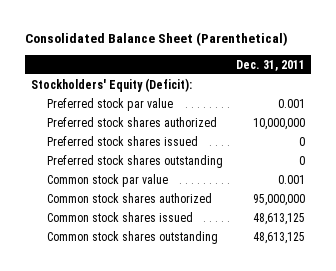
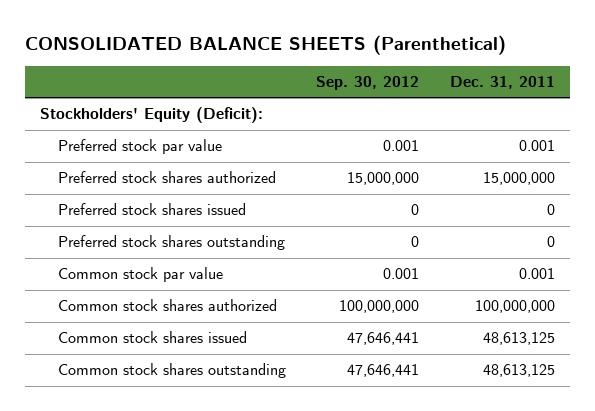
- Consolidated Balance Sheet (Parenthetical)
+ CONSOLIDATED BALANCE SHEETS (Parenthetical)
- | Dec. 31, 2011
+ | Sep. 30, 2012 | Dec. 31, 2011
- Preferred stock shares authorized | 10,000,000
+ Preferred stock shares authorized | 15,000,000 | 15,000,000
- Common stock shares authorized | 95,000,000
+ Common stock shares authorized | 100,000,000 | 100,000,000

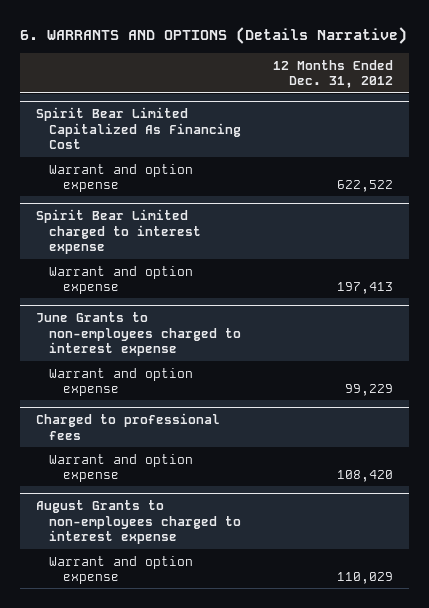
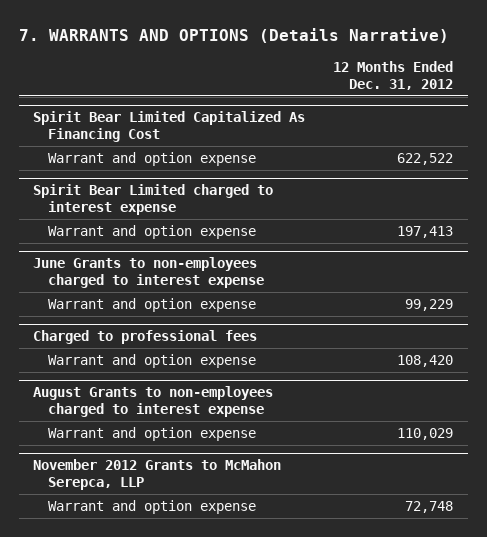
- 6. WARRANTS AND OPTIONS (Details Narrative)
+ 7. WARRANTS AND OPTIONS (Details Narrative)
+ November 2012 Grants to McMahon Serepca, LLP
+ Warrant and option expense | 72,748

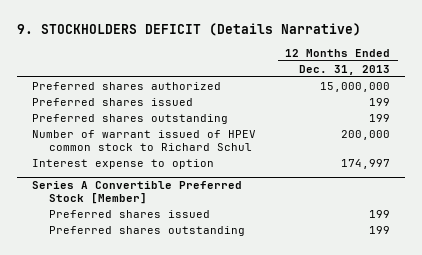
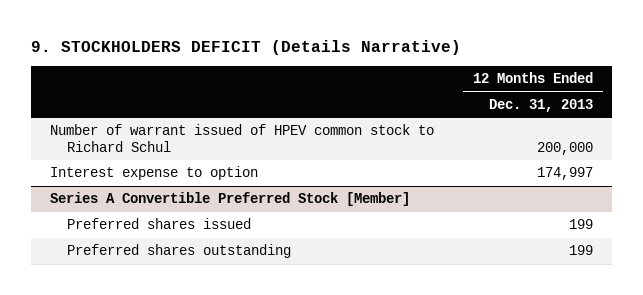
- Preferred shares authorized | 15,000,000
- Preferred shares issued | 199
- Preferred shares outstanding | 199

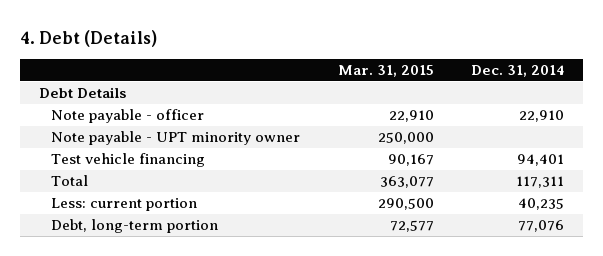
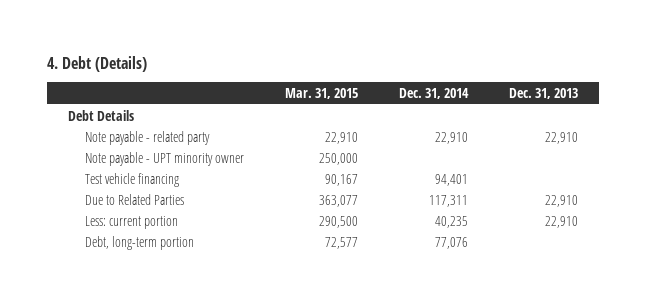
- | Mar. 31, 2015 | Dec. 31, 2014
+ | Mar. 31, 2015 | Dec. 31, 2014 | Dec. 31, 2013
- Note payable - officer | 22,910 | 22,910
+ Note payable - related party | 22,910 | 22,910 | 22,910
- Total | 363,077 | 117,311
+ Due to Related Parties | 363,077 | 117,311 | 22,910

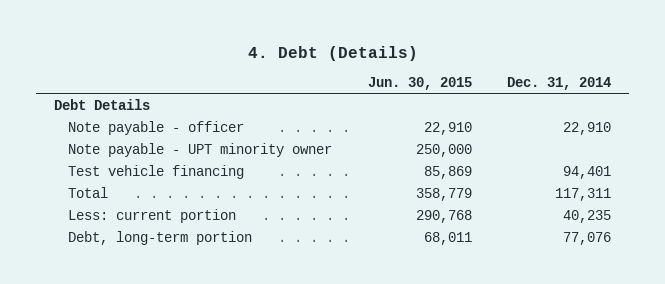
- | Mar. 31, 2015 | Dec. 31, 2014 | Dec. 31, 2013
+ | Jun. 30, 2015 | Dec. 31, 2014
- Note payable - related party | 22,910 | 22,910 | 22,910
+ Note payable - officer | 22,910 | 22,910
- Due to Related Parties | 363,077 | 117,311 | 22,910
+ Total | 358,779 | 117,311

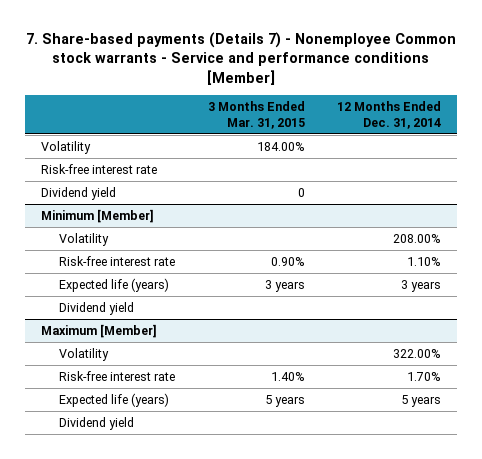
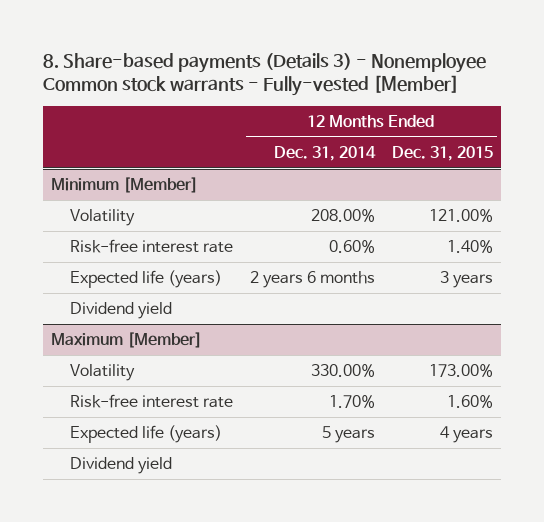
- 7. Share-based payments (Details 7) - Nonemployee Common stock warrants - Service and performance conditions [Member]
+ 8. Share-based payments (Details 3) - Nonemployee Common stock warrants - Fully-vested [Member]
- | 3 Months Ended Mar. 31, 2015 | 12 Months Ended Dec. 31, 2014
+ | 12 Months Ended Dec. 31, 2014 | 12 Months Ended Dec. 31, 2015
- Volatility | 184.00% |
- Risk-free interest rate
- Dividend yield | 0 |
@ Minimum [Member]
- Risk-free interest rate | 0.90% | 1.10%
- Expected life (years) | 3 years | 3 years
+ Risk-free interest rate | 0.60% | 1.40%
+ Expected life (years) | 2 years 6 months | 3 years
@ Maximum [Member]
- Volatility | | 322.00%
+ Volatility | 330.00% | 173.00%

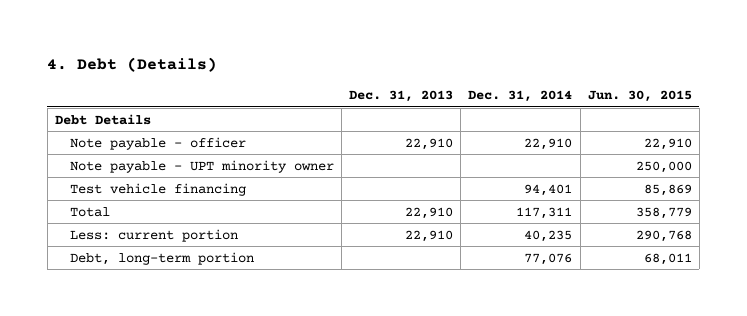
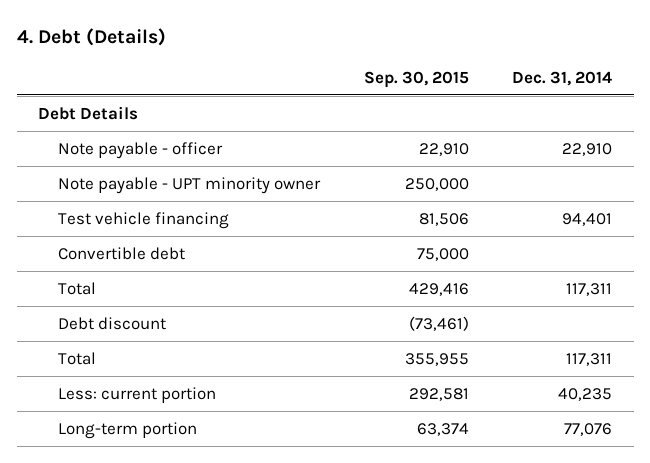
- | Dec. 31, 2013 | Dec. 31, 2014 | Jun. 30, 2015
+ | Sep. 30, 2015 | Dec. 31, 2014
+ Convertible debt | 75,000 |
+ Debt discount | (73,461) |
+ Total | 355,955 | 117,311
- Debt, long-term portion | | 77,076 | 68,011
+ Long-term portion | 63,374 | 77,076

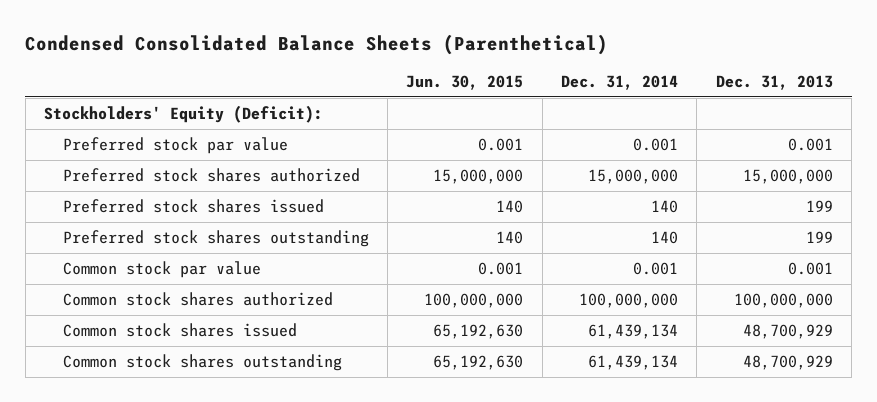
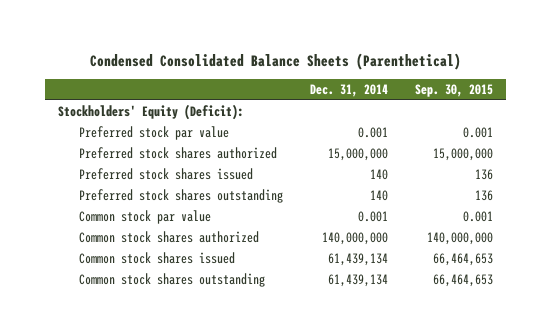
- | Jun. 30, 2015 | Dec. 31, 2014 | Dec. 31, 2013
+ | Dec. 31, 2014 | Sep. 30, 2015
- Common stock shares authorized | 100,000,000 | 100,000,000 | 100,000,000
+ Common stock shares authorized | 140,000,000 | 140,000,000

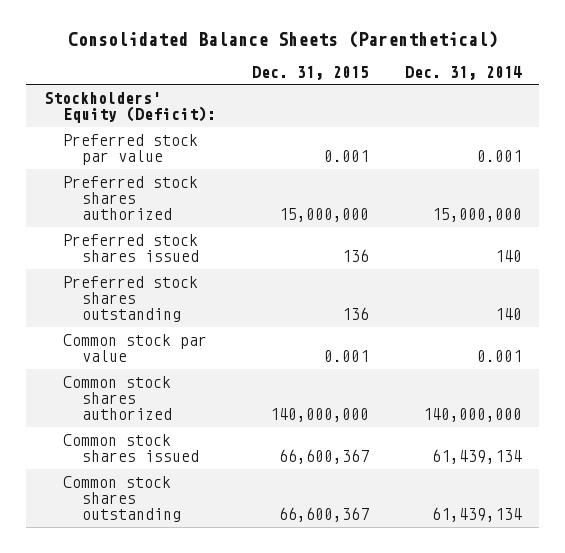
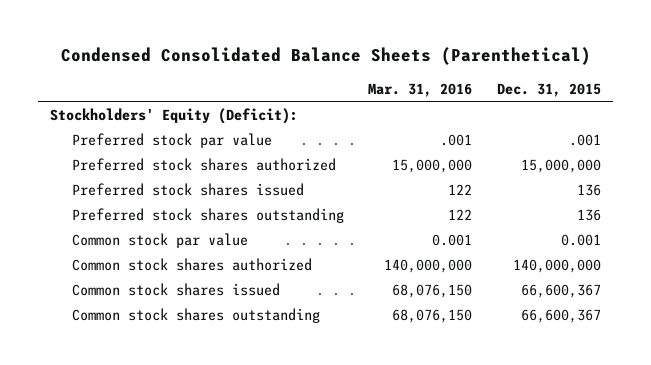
- Consolidated Balance Sheets (Parenthetical)
+ Condensed Consolidated Balance Sheets (Parenthetical)
- | Dec. 31, 2015 | Dec. 31, 2014
+ | Mar. 31, 2016 | Dec. 31, 2015
- Preferred stock par value | 0.001 | 0.001
+ Preferred stock par value | .001 | .001

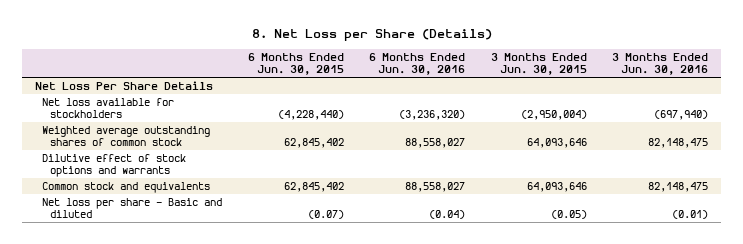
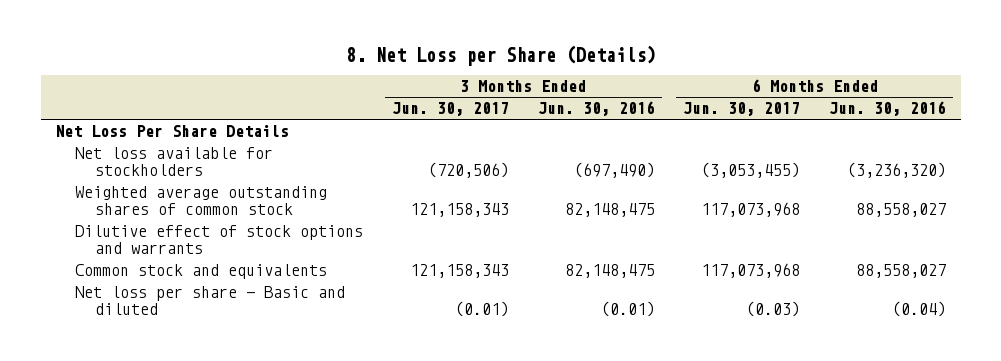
- | 6 Months Ended Jun. 30, 2015 | 6 Months Ended Jun. 30, 2016 | 3 Months Ended Jun. 30, 2015 | 3 Months Ended Jun. 30, 2016
+ | 3 Months Ended Jun. 30, 2017 | 3 Months Ended Jun. 30, 2016 | 6 Months Ended Jun. 30, 2017 | 6 Months Ended Jun. 30, 2016
- Net loss available for stockholders | (4,228,440) | (3,236,320) | (2,950,004) | (697,940)
+ Net loss available for stockholders | (720,506) | (697,490) | (3,053,455) | (3,236,320)

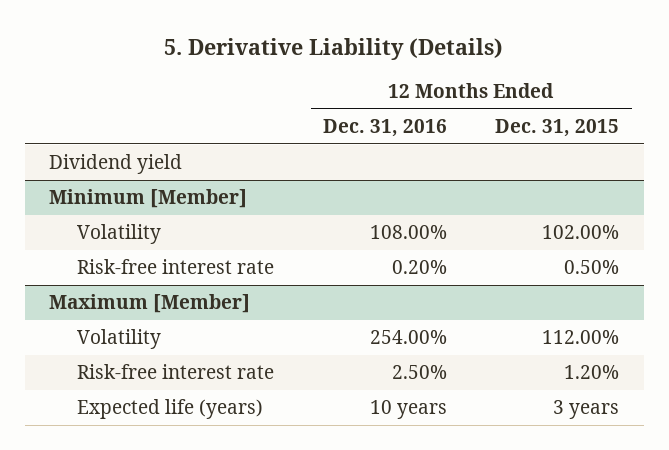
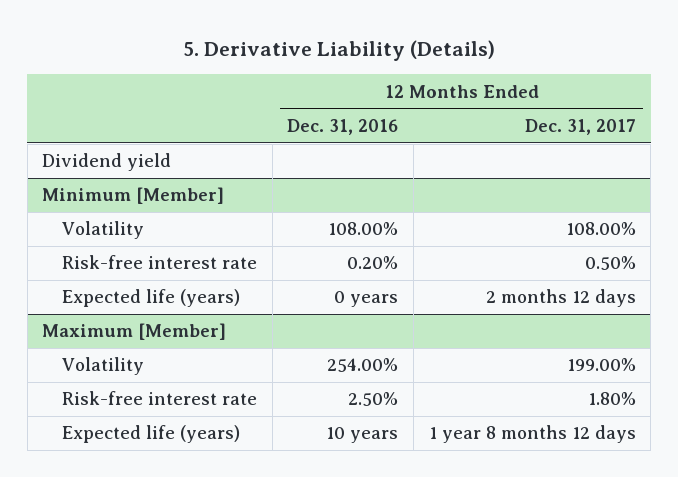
- | 12 Months Ended Dec. 31, 2016 | 12 Months Ended Dec. 31, 2015
+ | 12 Months Ended Dec. 31, 2016 | 12 Months Ended Dec. 31, 2017
@ Minimum [Member]
+ Expected life (years) | 0 years | 2 months 12 days

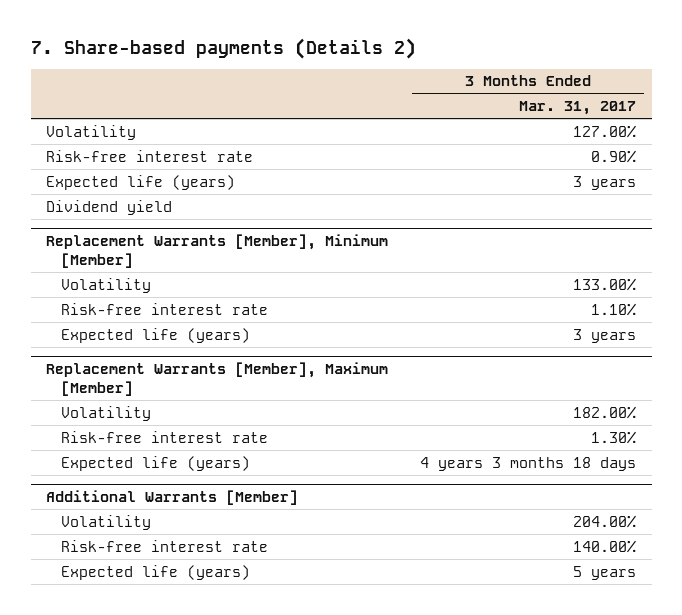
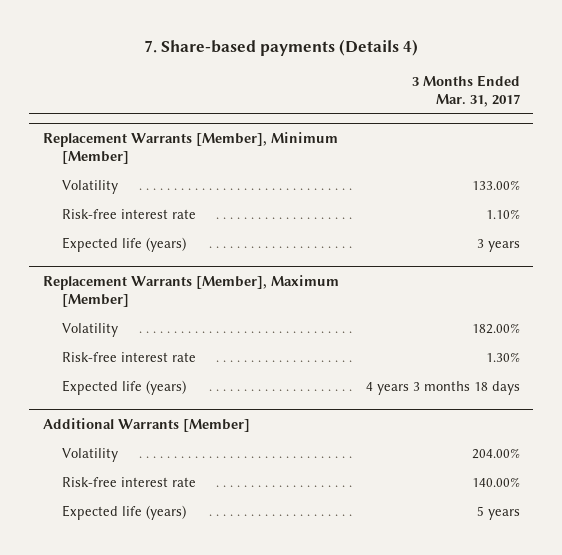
- 7. Share-based payments (Details 2)
+ 7. Share-based payments (Details 4)
- Volatility | 127.00%
- Risk-free interest rate | 0.90%
- Expected life (years) | 3 years
- Dividend yield

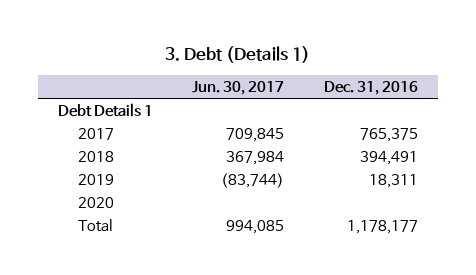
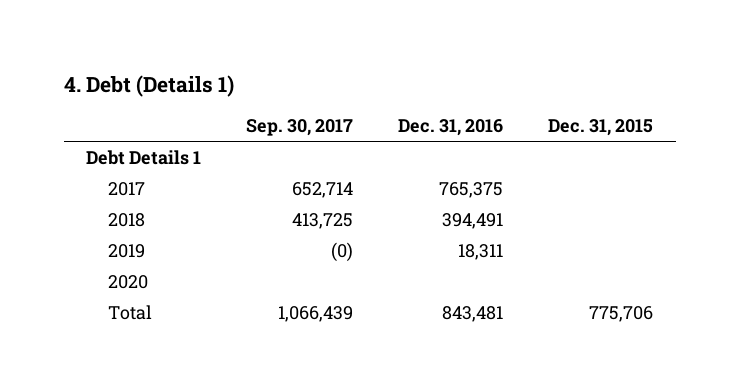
- 3. Debt (Details 1)
+ 4. Debt (Details 1)
- | Jun. 30, 2017 | Dec. 31, 2016
+ | Sep. 30, 2017 | Dec. 31, 2016 | Dec. 31, 2015
- Total | 994,085 | 1,178,177
+ Total | 1,066,439 | 843,481 | 775,706

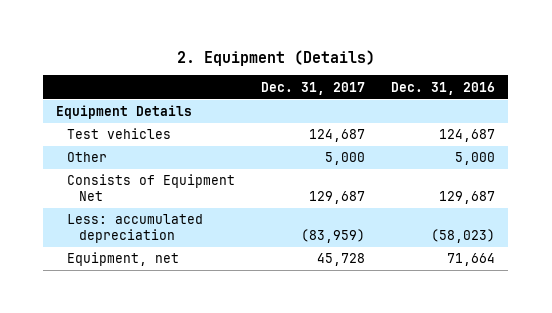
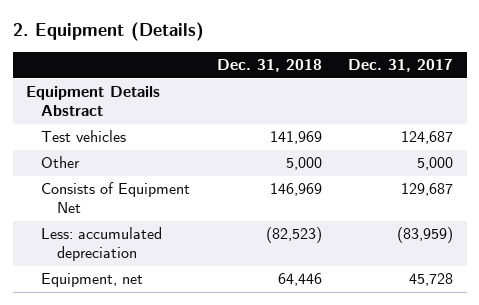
- | Dec. 31, 2017 | Dec. 31, 2016
+ | Dec. 31, 2018 | Dec. 31, 2017
- Equipment Details
+ Equipment Details Abstract

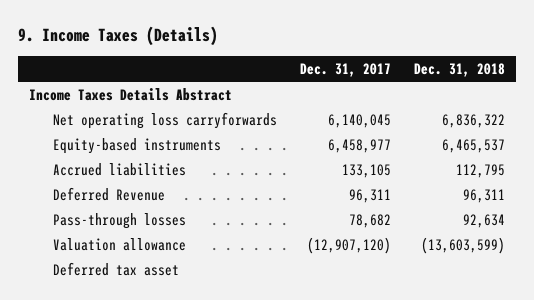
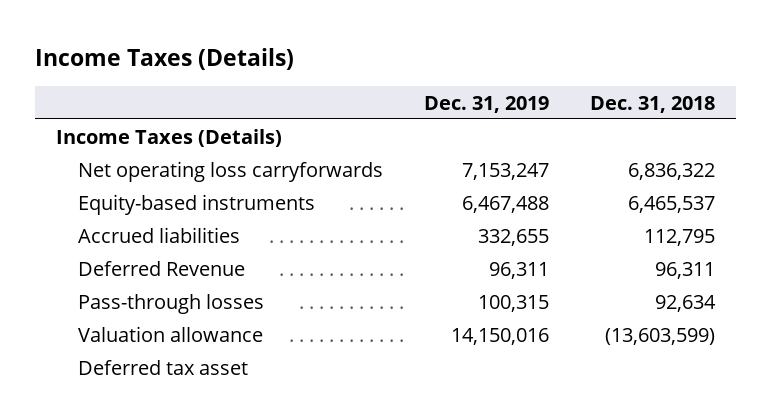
- 9. Income Taxes (Details)
+ Income Taxes (Details)
- | Dec. 31, 2017 | Dec. 31, 2018
+ | Dec. 31, 2019 | Dec. 31, 2018
- Income Taxes Details Abstract
+ Income Taxes (Details)

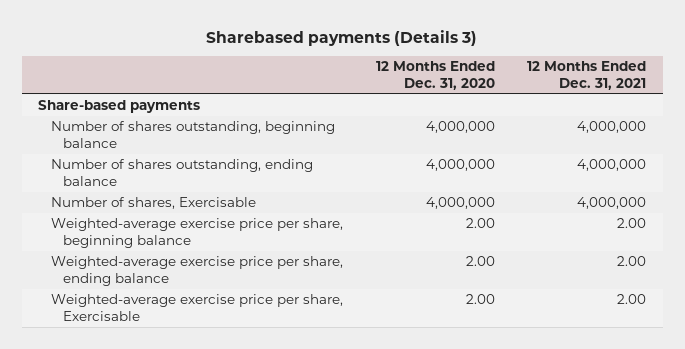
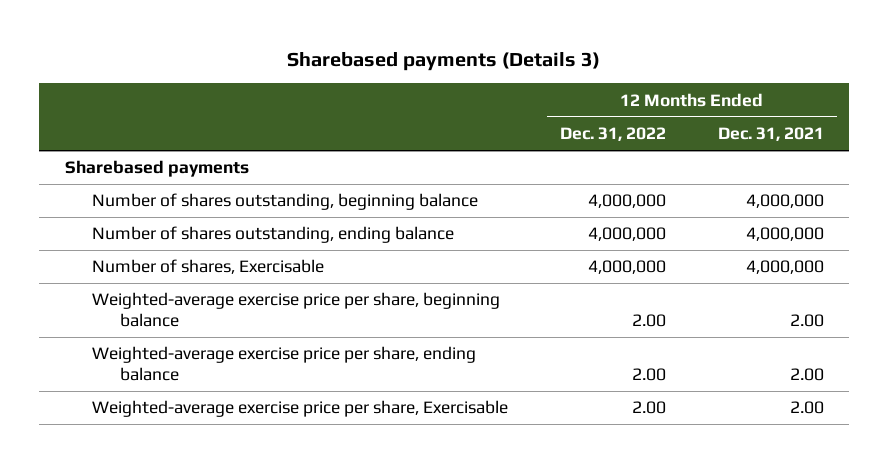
- | 12 Months Ended Dec. 31, 2020 | 12 Months Ended Dec. 31, 2021
+ | 12 Months Ended Dec. 31, 2022 | 12 Months Ended Dec. 31, 2021
- Share-based payments
+ Sharebased payments

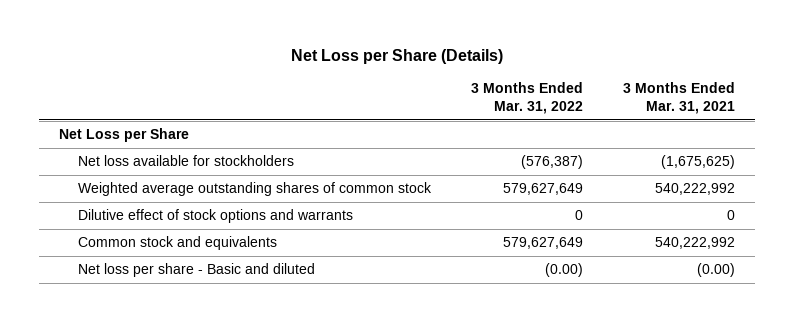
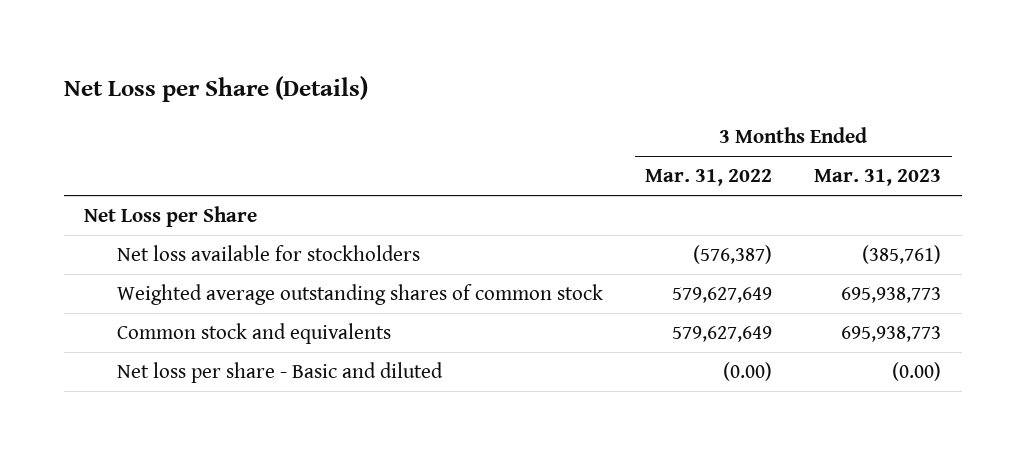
- | 3 Months Ended Mar. 31, 2022 | 3 Months Ended Mar. 31, 2021
+ | 3 Months Ended Mar. 31, 2022 | 3 Months Ended Mar. 31, 2023
- Dilutive effect of stock options and warrants | 0 | 0

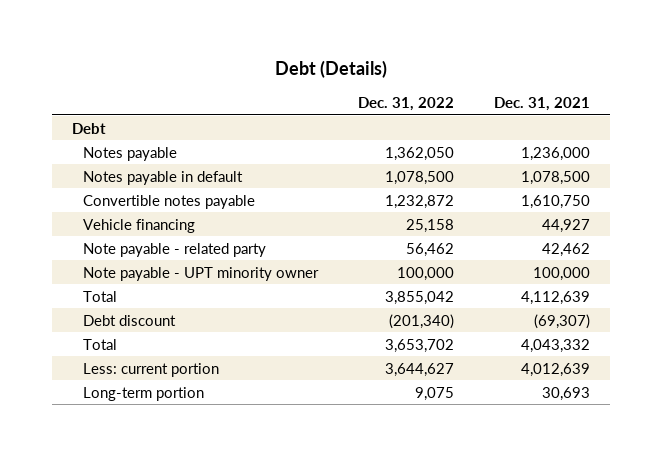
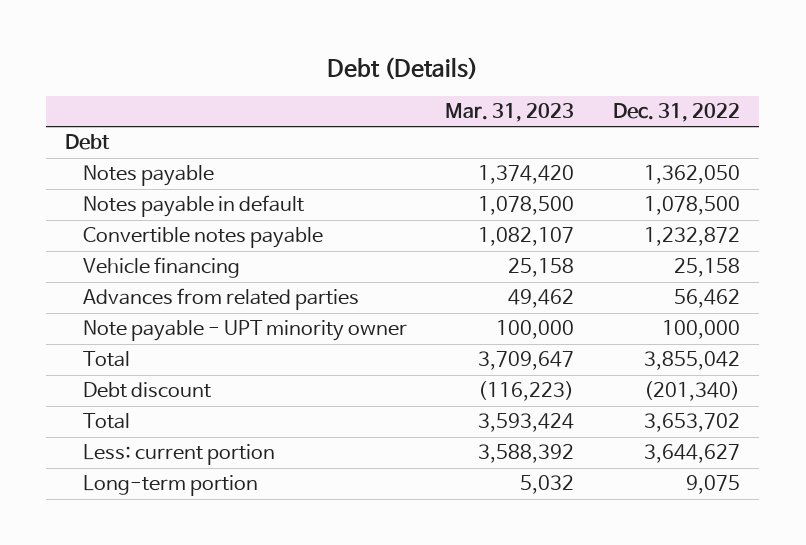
- | Dec. 31, 2022 | Dec. 31, 2021
+ | Mar. 31, 2023 | Dec. 31, 2022
- Note payable - related party | 56,462 | 42,462
+ Advances from related parties | 49,462 | 56,462

